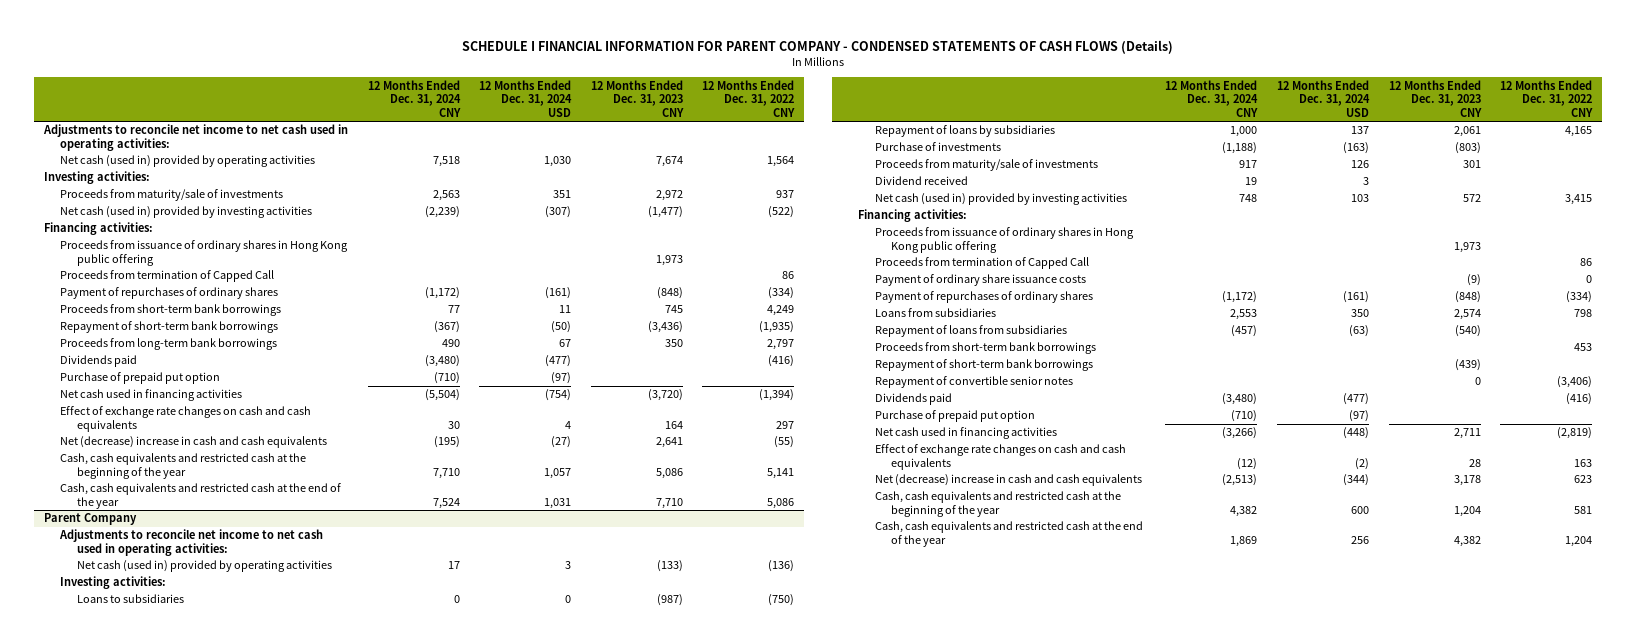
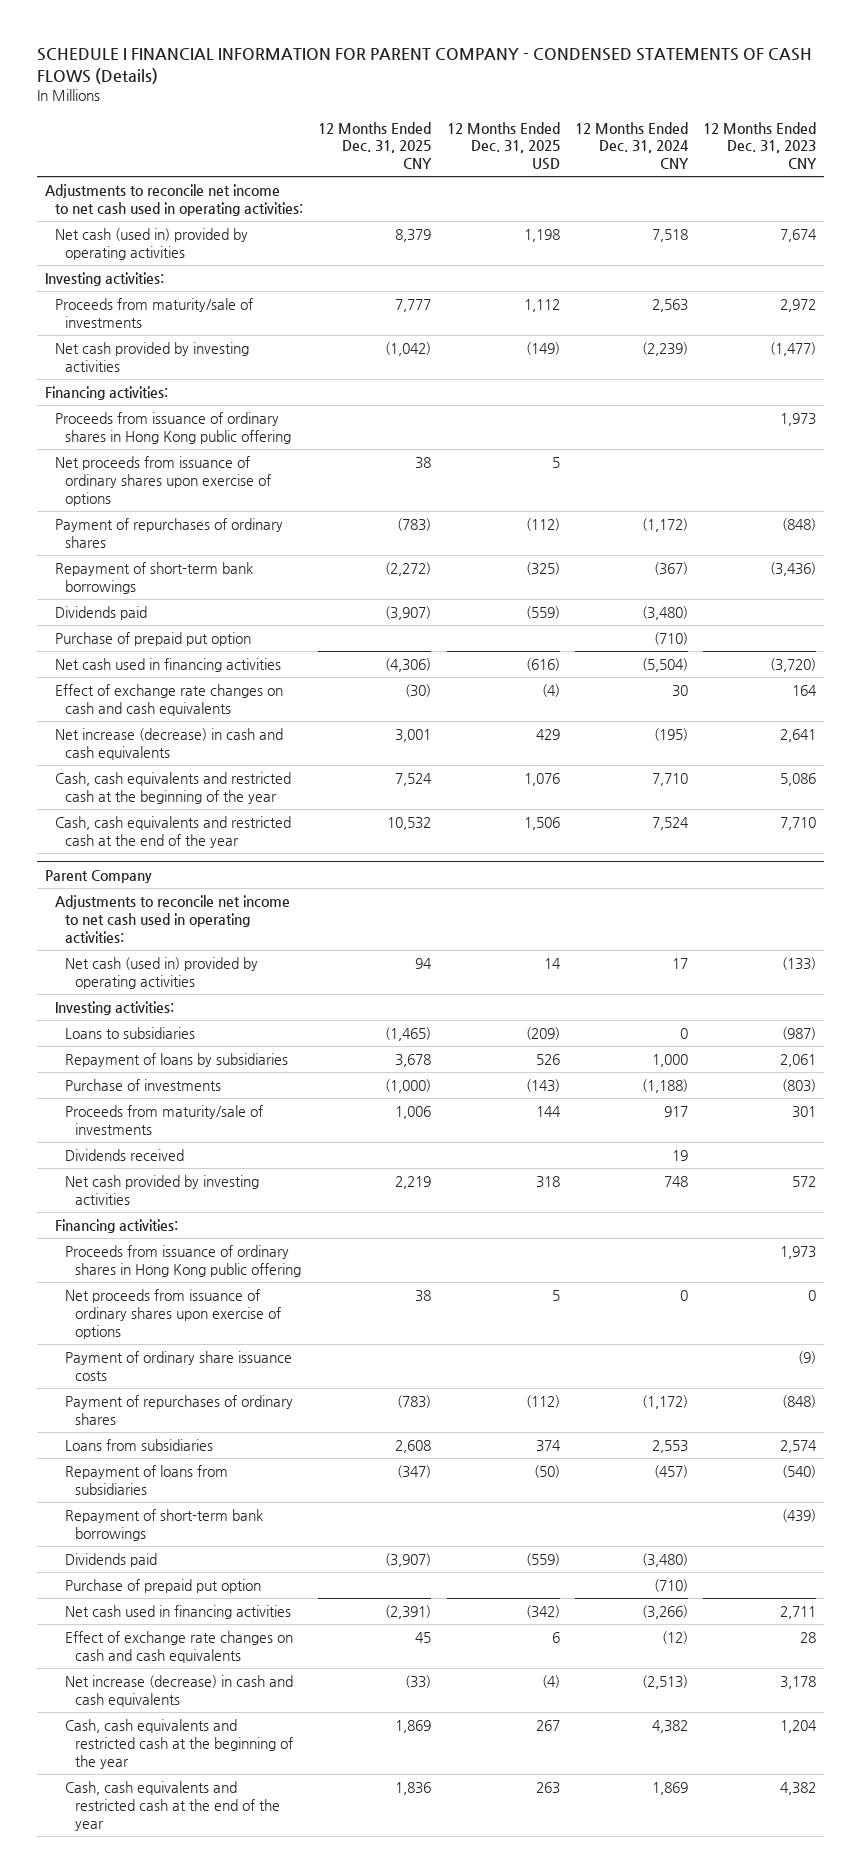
- | 12 Months Ended Dec. 31, 2024 CNY | 12 Months Ended Dec. 31, 2024 USD | 12 Months Ended Dec. 31, 2023 CNY | 12 Months Ended Dec. 31, 2022 CNY
+ | 12 Months Ended Dec. 31, 2025 CNY | 12 Months Ended Dec. 31, 2025 USD | 12 Months Ended Dec. 31, 2024 CNY | 12 Months Ended Dec. 31, 2023 CNY
- Net cash (used in) provided by investing activities | (2,239) | (307) | (1,477) | (522)
+ Net cash provided by investing activities | (1,042) | (149) | (2,239) | (1,477)
- Proceeds from termination of Capped Call | | | | 86
+ Net proceeds from issuance of ordinary shares upon exercise of options | 38 | 5 | |
- Proceeds from short-term bank borrowings | 77 | 11 | 745 | 4,249
- Proceeds from long-term bank borrowings | 490 | 67 | 350 | 2,797
- Net (decrease) increase in cash and cash equivalents | (195) | (27) | 2,641 | (55)
+ Net increase (decrease) in cash and cash equivalents | 3,001 | 429 | (195) | 2,641
@ Parent Company
- Dividend received | 19 | 3 | |
- Net cash (used in) provided by investing activities | 748 | 103 | 572 | 3,415
+ Dividends received | | | 19 |
+ Net cash provided by investing activities | 2,219 | 318 | 748 | 572
- Proceeds from termination of Capped Call | | | | 86
+ Net proceeds from issuance of ordinary shares upon exercise of options | 38 | 5 | 0 | 0
- Proceeds from short-term bank borrowings | | | | 453
- Repayment of convertible senior notes | | | 0 | (3,406)
- Net (decrease) increase in cash and cash equivalents | (2,513) | (344) | 3,178 | 623
+ Net increase (decrease) in cash and cash equivalents | (33) | (4) | (2,513) | 3,178

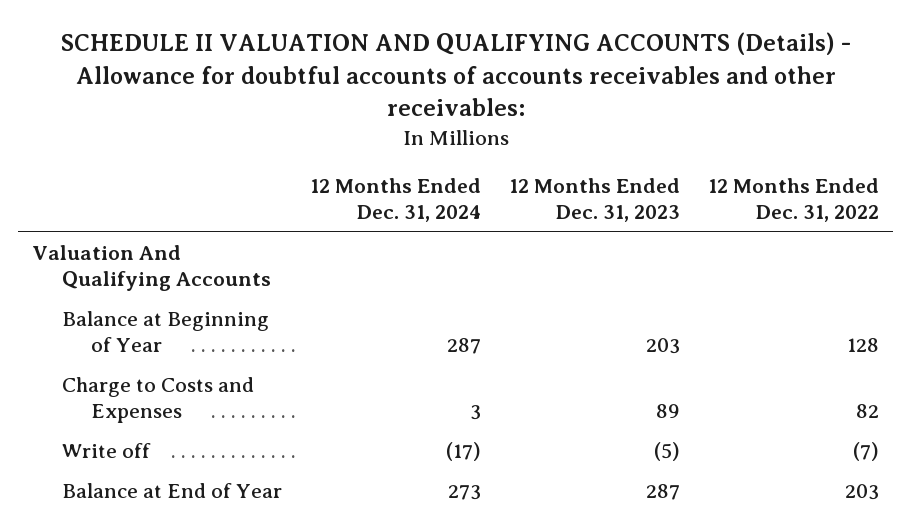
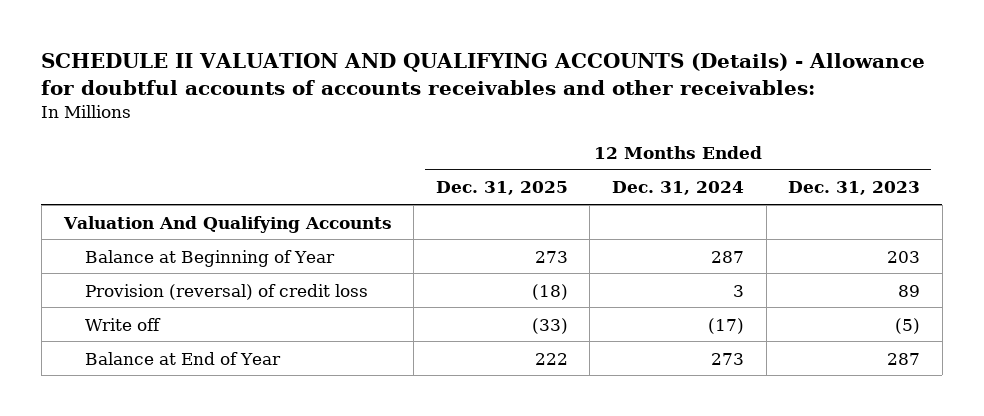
- | 12 Months Ended Dec. 31, 2024 | 12 Months Ended Dec. 31, 2023 | 12 Months Ended Dec. 31, 2022
+ | 12 Months Ended Dec. 31, 2025 | 12 Months Ended Dec. 31, 2024 | 12 Months Ended Dec. 31, 2023
- Charge to Costs and Expenses | 3 | 89 | 82
+ Provision (reversal) of credit loss | (18) | 3 | 89

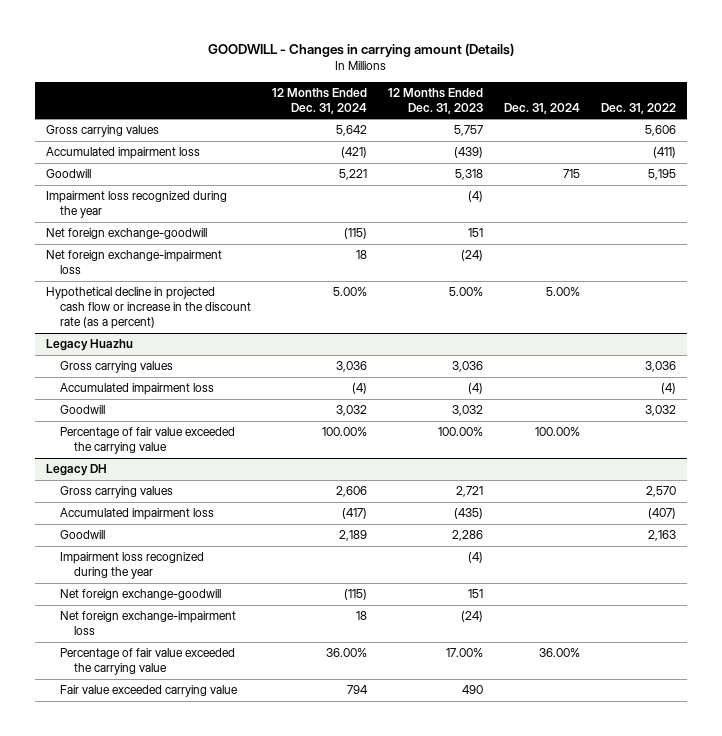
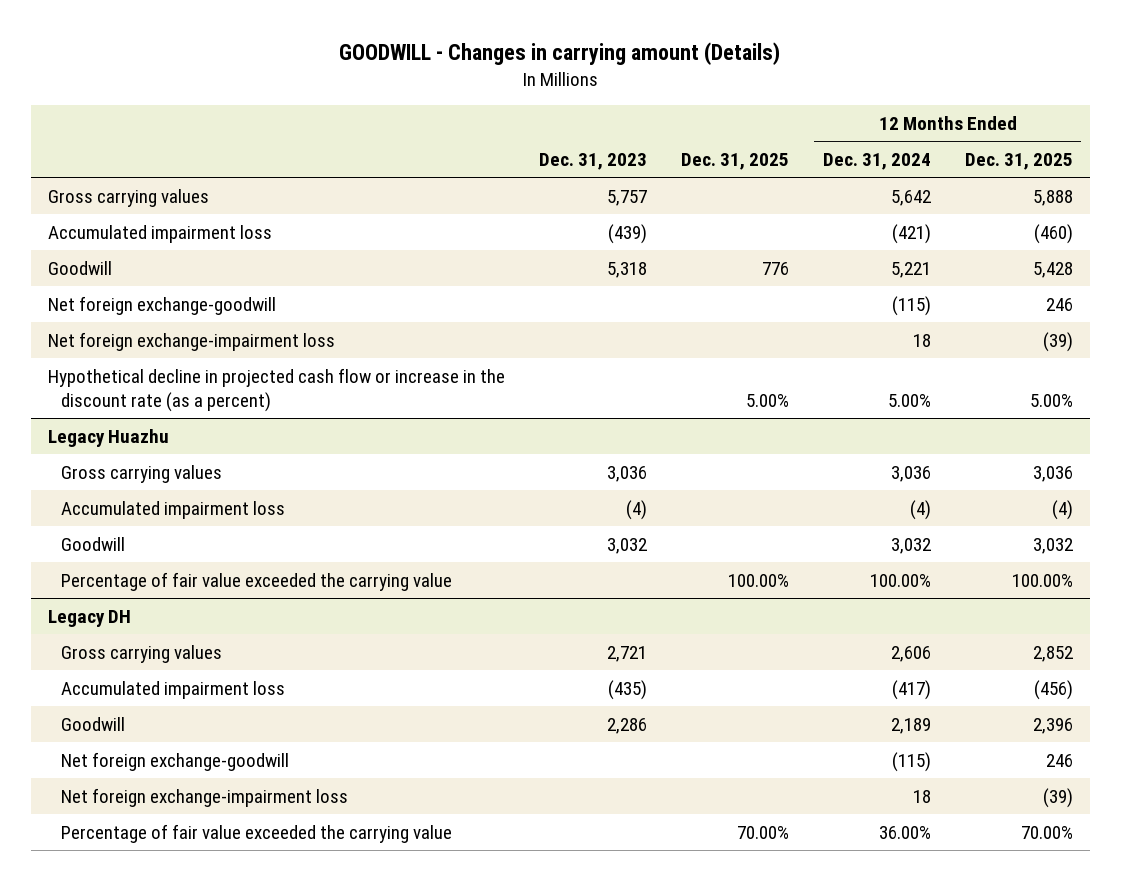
- | 12 Months Ended Dec. 31, 2024 | 12 Months Ended Dec. 31, 2023 | Dec. 31, 2024 | Dec. 31, 2022
+ | Dec. 31, 2023 | Dec. 31, 2025 | 12 Months Ended Dec. 31, 2024 | 12 Months Ended Dec. 31, 2025
- Impairment loss recognized during the year | | (4) | |
@ Legacy DH
- Impairment loss recognized during the year | | (4) | |
- Fair value exceeded carrying value | 794 | 490 | |

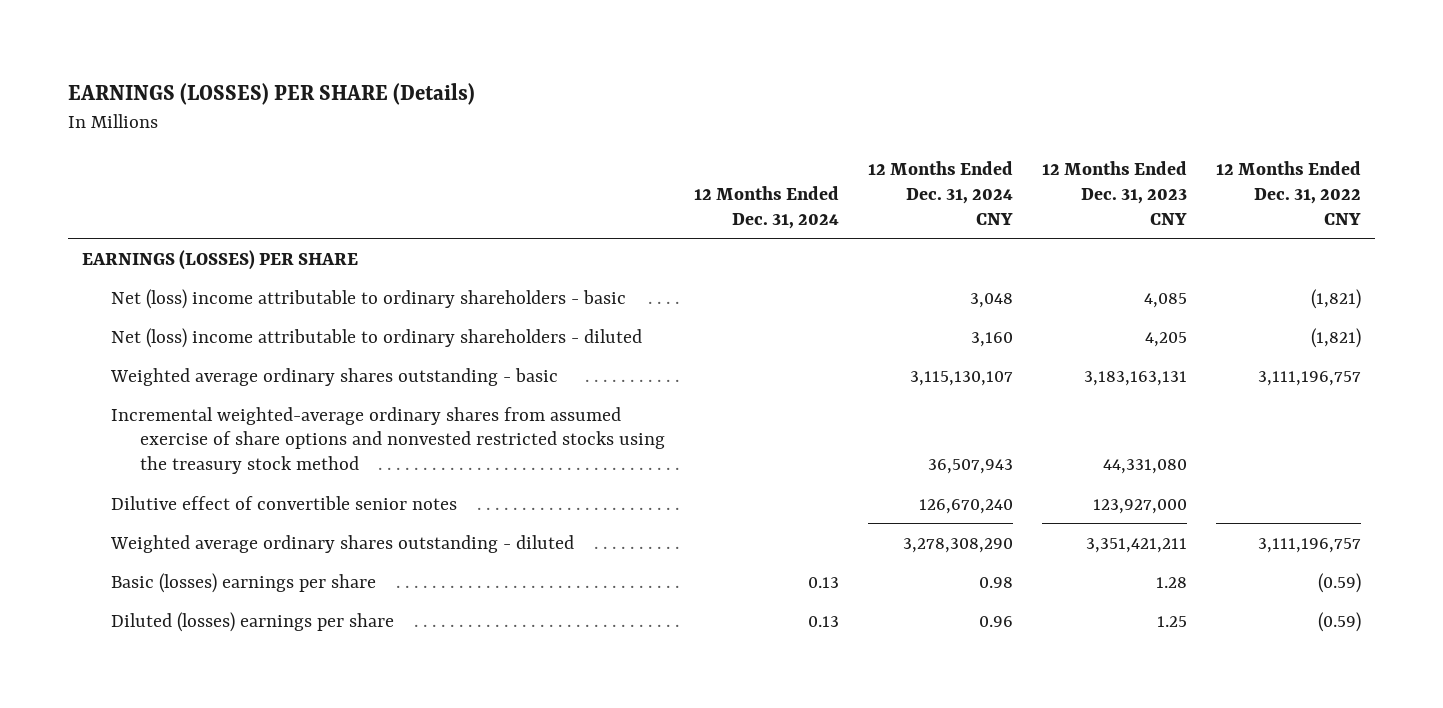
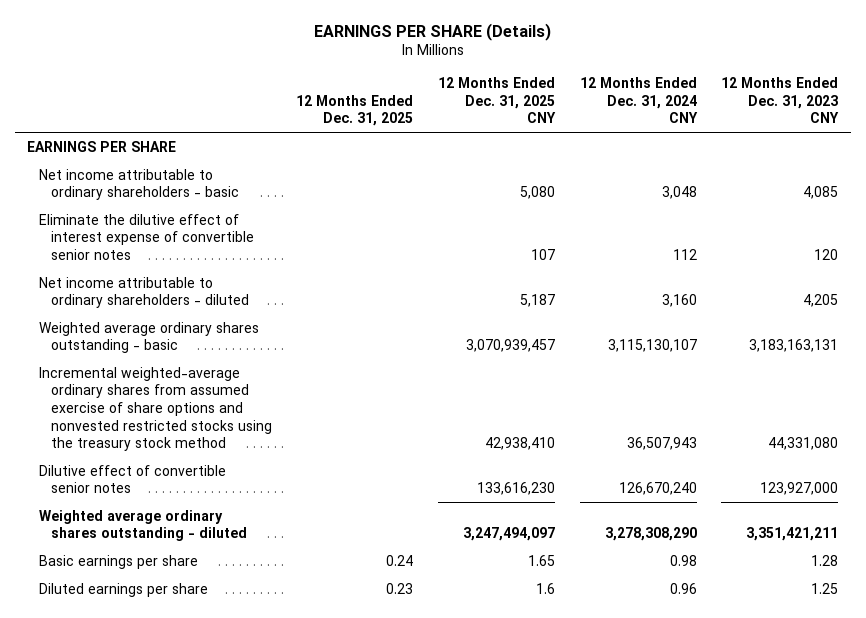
- EARNINGS (LOSSES) PER SHARE (Details)
+ EARNINGS PER SHARE (Details)
- | 12 Months Ended Dec. 31, 2024 | 12 Months Ended Dec. 31, 2024 CNY | 12 Months Ended Dec. 31, 2023 CNY | 12 Months Ended Dec. 31, 2022 CNY
+ | 12 Months Ended Dec. 31, 2025 | 12 Months Ended Dec. 31, 2025 CNY | 12 Months Ended Dec. 31, 2024 CNY | 12 Months Ended Dec. 31, 2023 CNY
- EARNINGS (LOSSES) PER SHARE
- Net (loss) income attributable to ordinary shareholders - basic | | 3,048 | 4,085 | (1,821)
- Net (loss) income attributable to ordinary shareholders - diluted | | 3,160 | 4,205 | (1,821)
+ EARNINGS PER SHARE
+ Net income attributable to ordinary shareholders - basic | | 5,080 | 3,048 | 4,085
+ Eliminate the dilutive effect of interest expense of convertible senior notes | | 107 | 112 | 120
+ Net income attributable to ordinary shareholders - diluted | | 5,187 | 3,160 | 4,205
- Basic (losses) earnings per share | 0.13 | 0.98 | 1.28 | (0.59)
- Diluted (losses) earnings per share | 0.13 | 0.96 | 1.25 | (0.59)
+ Basic earnings per share | 0.24 | 1.65 | 0.98 | 1.28
+ Diluted earnings per share | 0.23 | 1.6 | 0.96 | 1.25

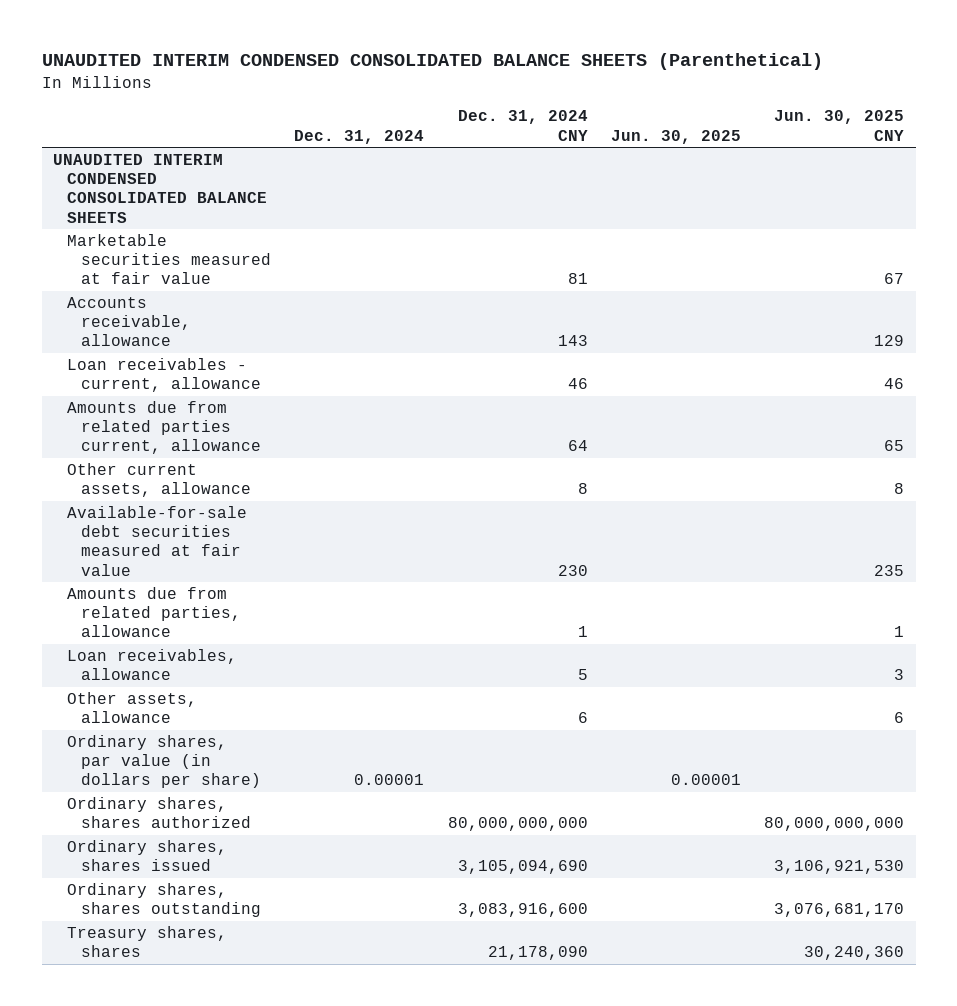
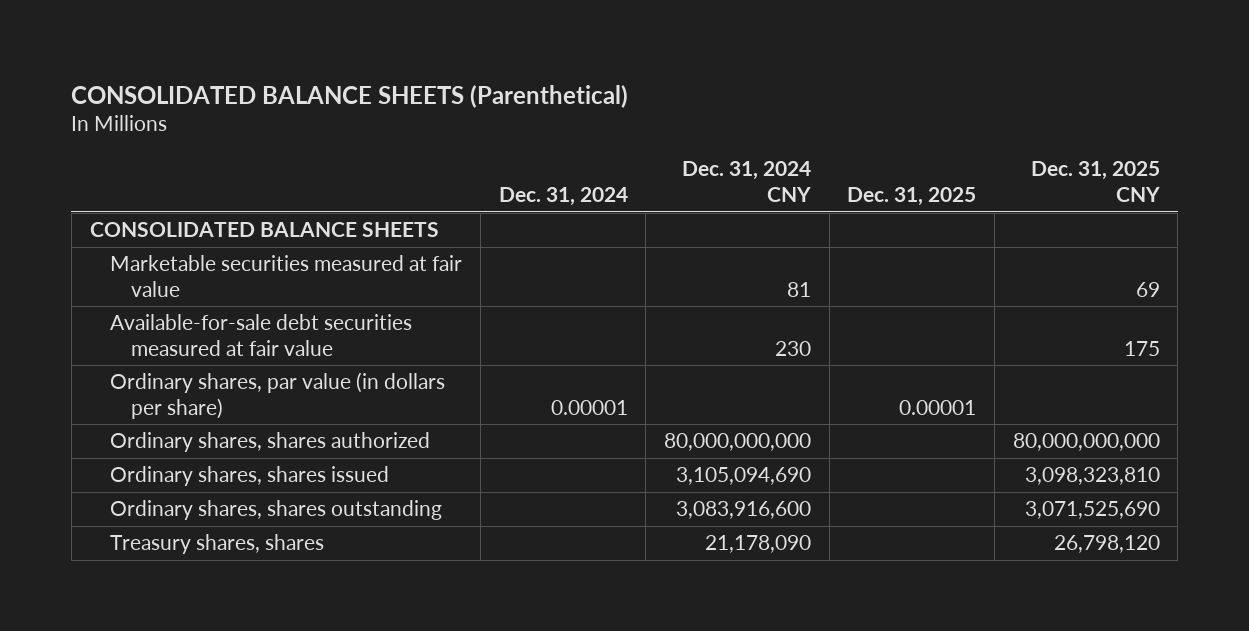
- UNAUDITED INTERIM CONDENSED CONSOLIDATED BALANCE SHEETS (Parenthetical)
+ CONSOLIDATED BALANCE SHEETS (Parenthetical)
- | Dec. 31, 2024 | Dec. 31, 2024 CNY | Jun. 30, 2025 | Jun. 30, 2025 CNY
+ | Dec. 31, 2024 | Dec. 31, 2024 CNY | Dec. 31, 2025 | Dec. 31, 2025 CNY
- UNAUDITED INTERIM CONDENSED CONSOLIDATED BALANCE SHEETS
+ CONSOLIDATED BALANCE SHEETS
- Accounts receivable, allowance | | 143 | | 129
- Loan receivables - current, allowance | | 46 | | 46
- Amounts due from related parties current, allowance | | 64 | | 65
- Other current assets, allowance | | 8 | | 8
- Amounts due from related parties, allowance | | 1 | | 1
- Loan receivables, allowance | | 5 | | 3
- Other assets, allowance | | 6 | | 6

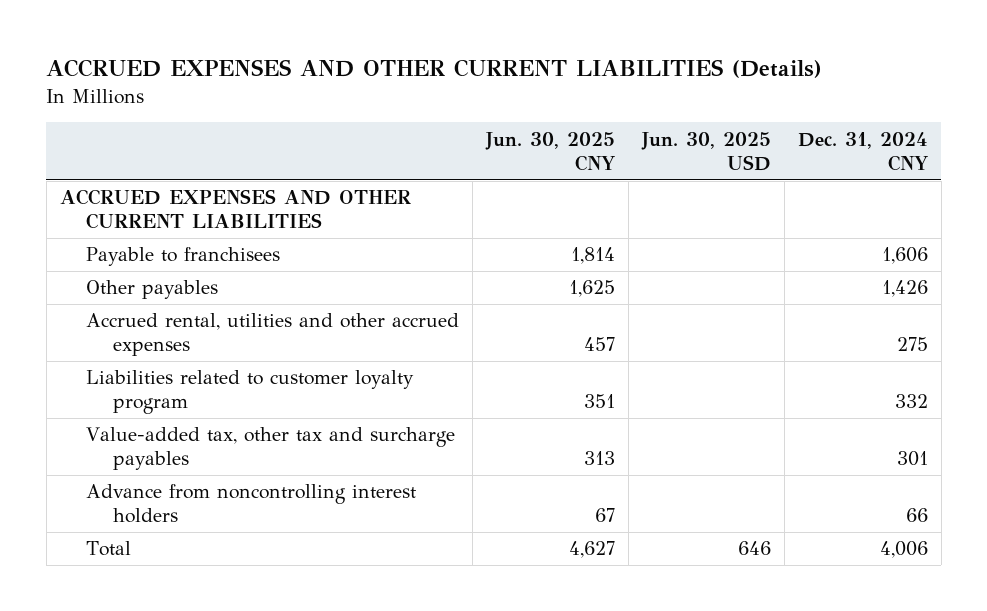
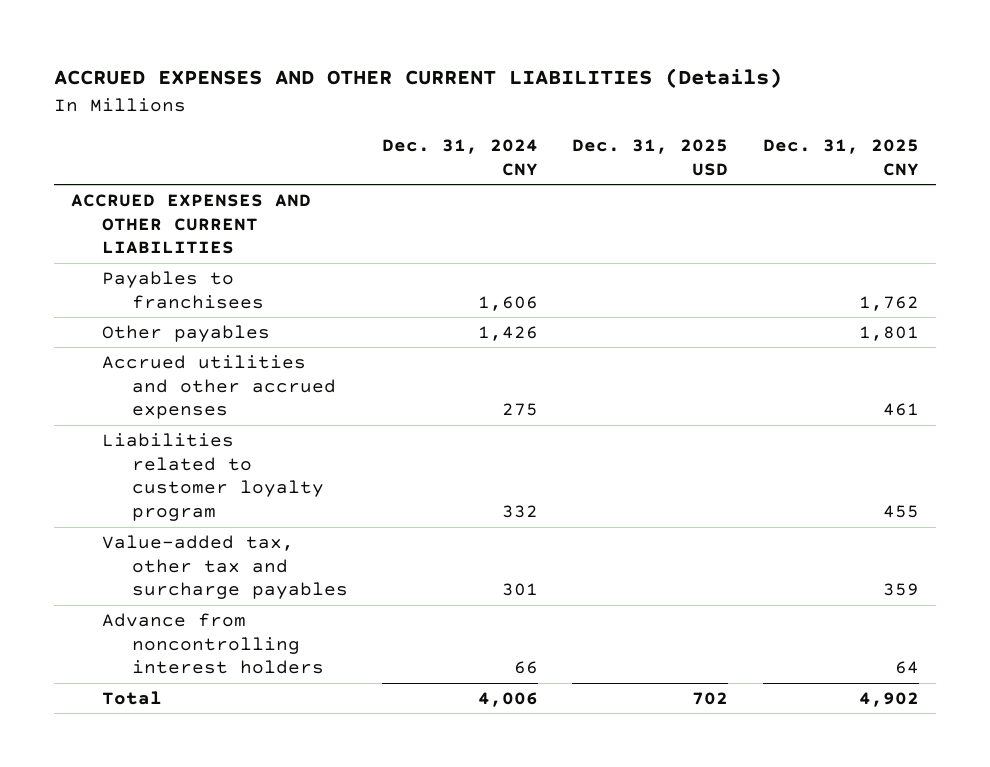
- | Jun. 30, 2025 CNY | Jun. 30, 2025 USD | Dec. 31, 2024 CNY
+ | Dec. 31, 2024 CNY | Dec. 31, 2025 USD | Dec. 31, 2025 CNY
- Payable to franchisees | 1,814 | | 1,606
+ Payables to franchisees | 1,606 | | 1,762
- Accrued rental, utilities and other accrued expenses | 457 | | 275
+ Accrued utilities and other accrued expenses | 275 | | 461

